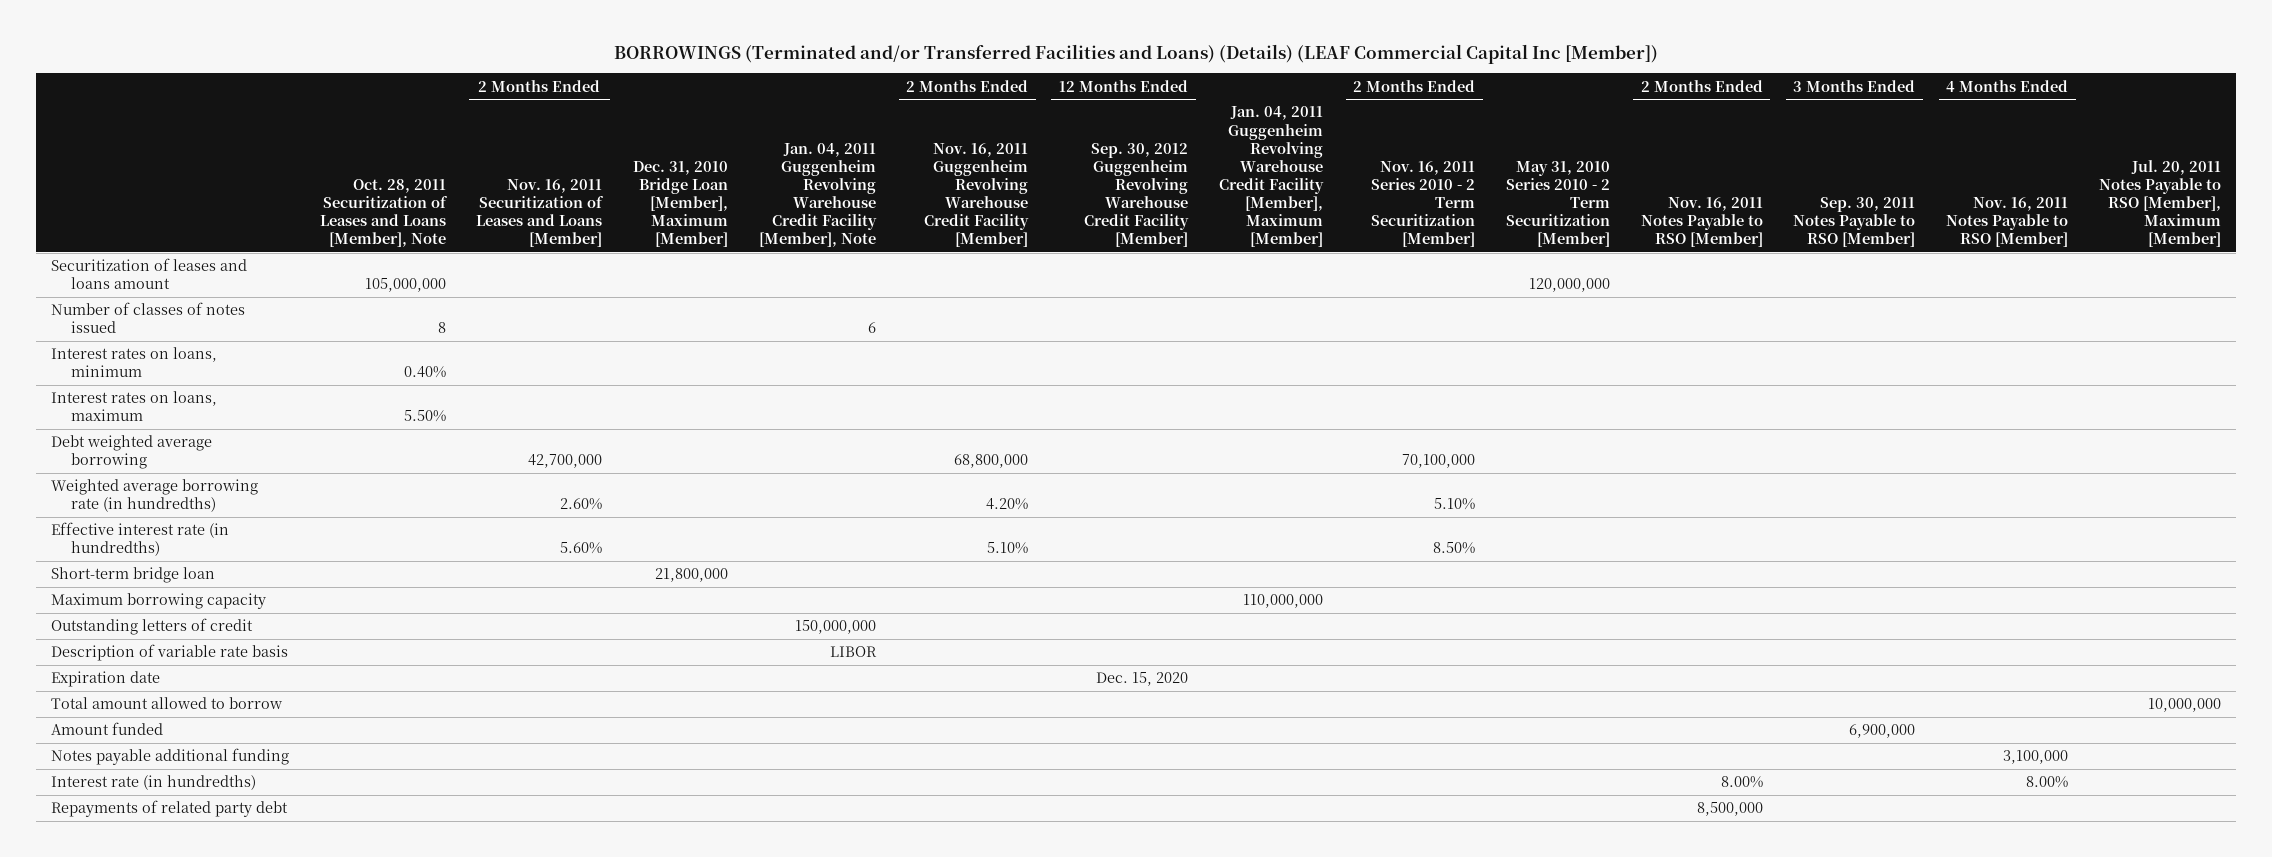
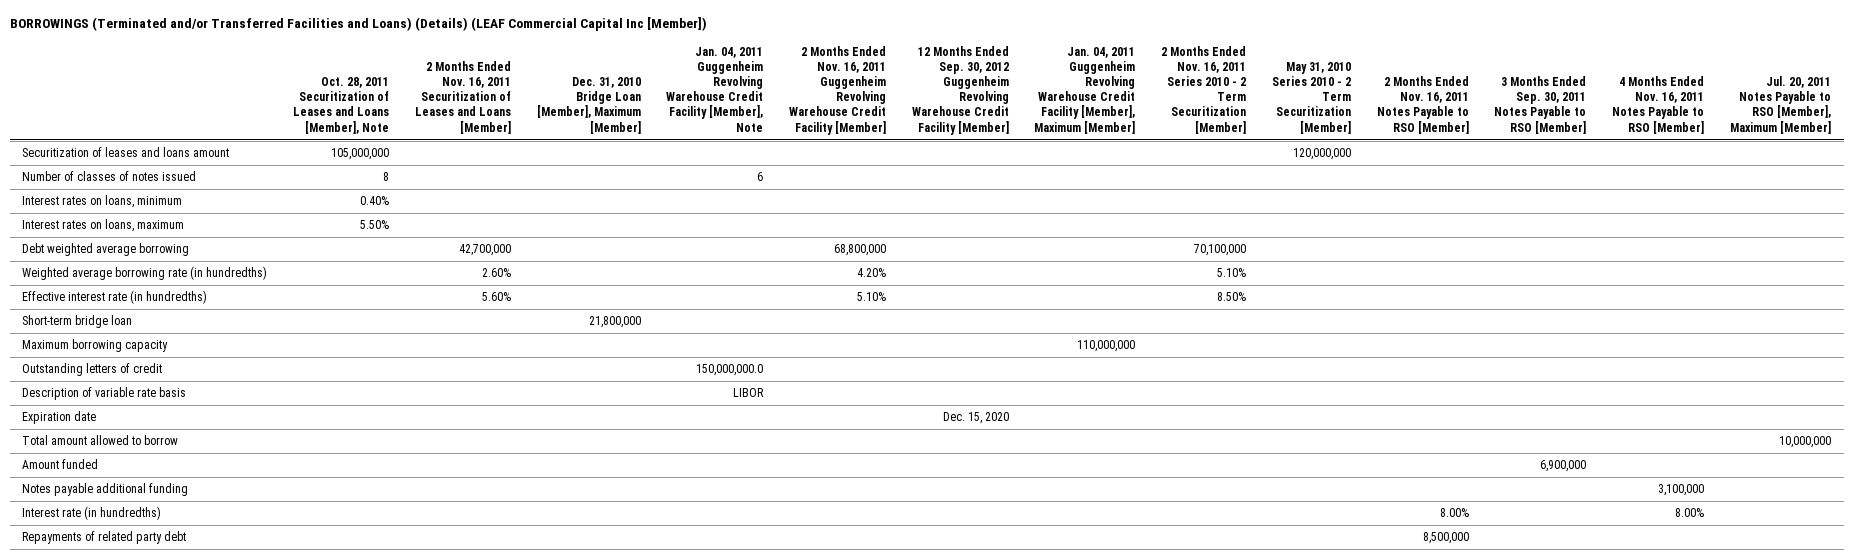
- Outstanding letters of credit | | | | 150,000,000 | | | | | | | | |
+ Outstanding letters of credit | | | | 150,000,000.0 | | | | | | | | |

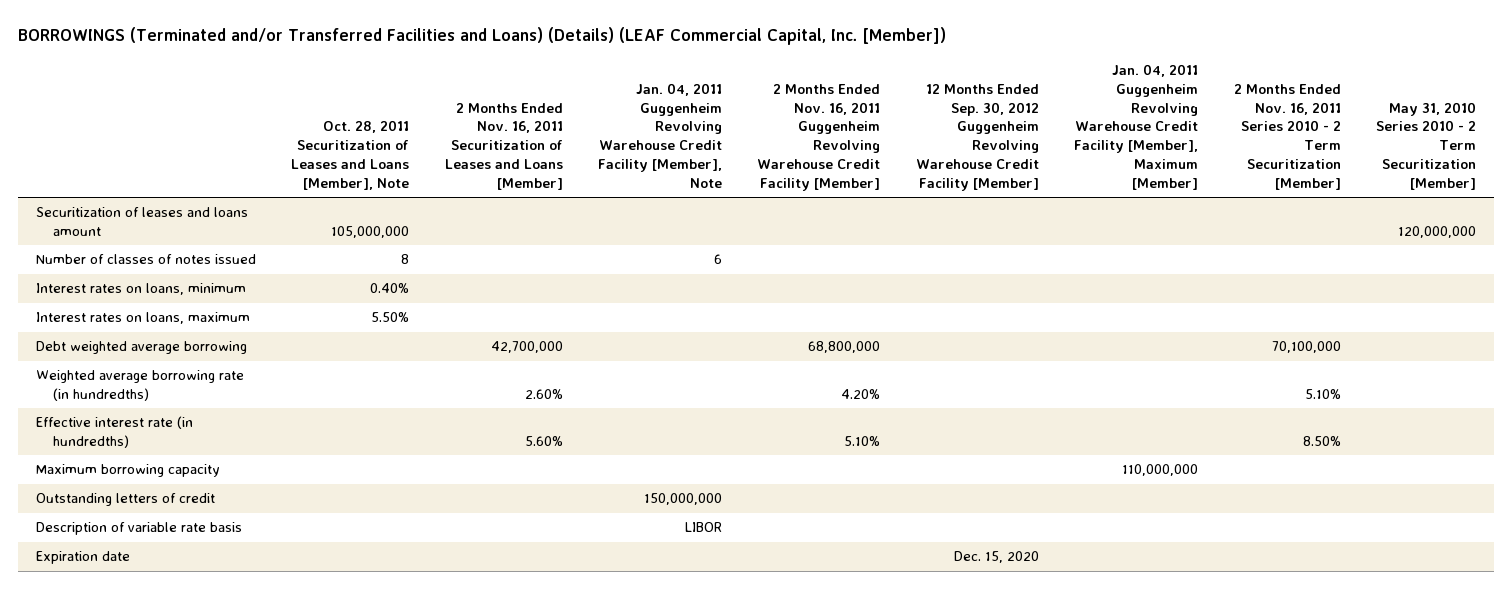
- BORROWINGS (Terminated and/or Transferred Facilities and Loans) (Details) (LEAF Commercial Capital Inc [Member])
+ BORROWINGS (Terminated and/or Transferred Facilities and Loans) (Details) (LEAF Commercial Capital, Inc. [Member])
- | Oct. 28, 2011 Securitization of Leases and Loans [Member], Note | 2 Months Ended Nov. 16, 2011 Securitization of Leases and Loans [Member] | Dec. 31, 2010 Bridge Loan [Member], Maximum [Member] | Jan. 04, 2011 Guggenheim Revolving Warehouse Credit Facility [Member], Note | 2 Months Ended Nov. 16, 2011 Guggenheim Revolving Warehouse Credit Facility [Member] | 12 Months Ended Sep. 30, 2012 Guggenheim Revolving Warehouse Credit Facility [Member] | Jan. 04, 2011 Guggenheim Revolving Warehouse Credit Facility [Member], Maximum [Member] | 2 Months Ended Nov. 16, 2011 Series 2010 - 2 Term Securitization [Member] | May 31, 2010 Series 2010 - 2 Term Securitization [Member] | 2 Months Ended Nov. 16, 2011 Notes Payable to RSO [Member] | 3 Months Ended Sep. 30, 2011 Notes Payable to RSO [Member] | 4 Months Ended Nov. 16, 2011 Notes Payable to RSO [Member] | Jul. 20, 2011 Notes Payable to RSO [Member], Maximum [Member]
+ | Oct. 28, 2011 Securitization of Leases and Loans [Member], Note | 2 Months Ended Nov. 16, 2011 Securitization of Leases and Loans [Member] | Jan. 04, 2011 Guggenheim Revolving Warehouse Credit Facility [Member], Note | 2 Months Ended Nov. 16, 2011 Guggenheim Revolving Warehouse Credit Facility [Member] | 12 Months Ended Sep. 30, 2012 Guggenheim Revolving Warehouse Credit Facility [Member] | Jan. 04, 2011 Guggenheim Revolving Warehouse Credit Facility [Member], Maximum [Member] | 2 Months Ended Nov. 16, 2011 Series 2010 - 2 Term Securitization [Member] | May 31, 2010 Series 2010 - 2 Term Securitization [Member]
- Short-term bridge loan | | | 21,800,000 | | | | | | | | | |
- Outstanding letters of credit | | | | 150,000,000.0 | | | | | | | | |
+ Outstanding letters of credit | | | 150,000,000 | | | | |
- Total amount allowed to borrow | | | | | | | | | | | | | 10,000,000
- Amount funded | | | | | | | | | | | 6,900,000 | |
- Notes payable additional funding | | | | | | | | | | | | 3,100,000 |
- Interest rate (in hundredths) | | | | | | | | | | 8.00% | | 8.00% |
- Repayments of related party debt | | | | | | | | | | 8,500,000 | | |

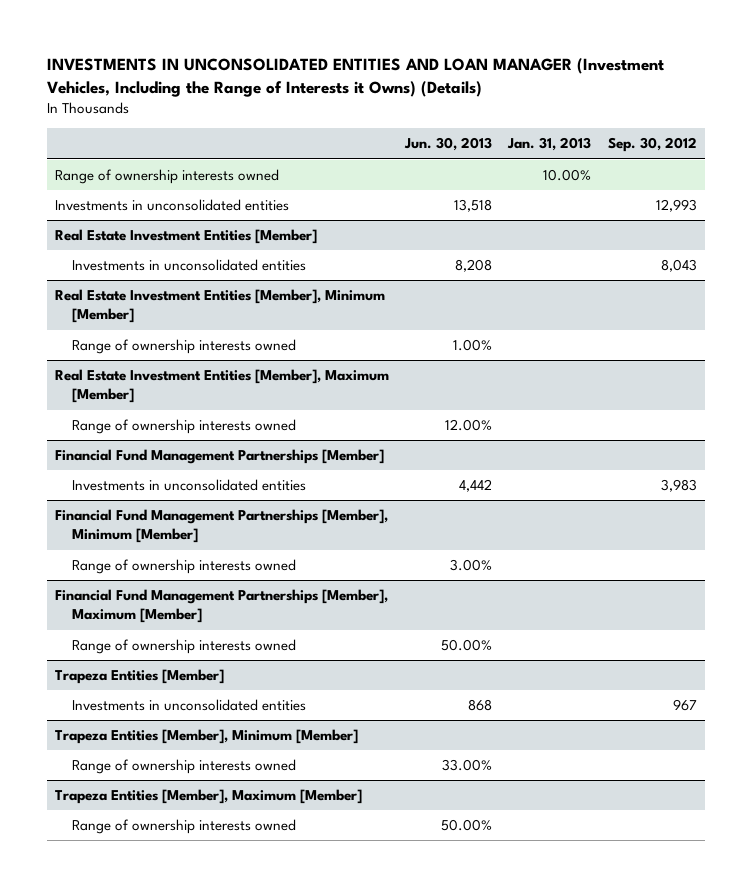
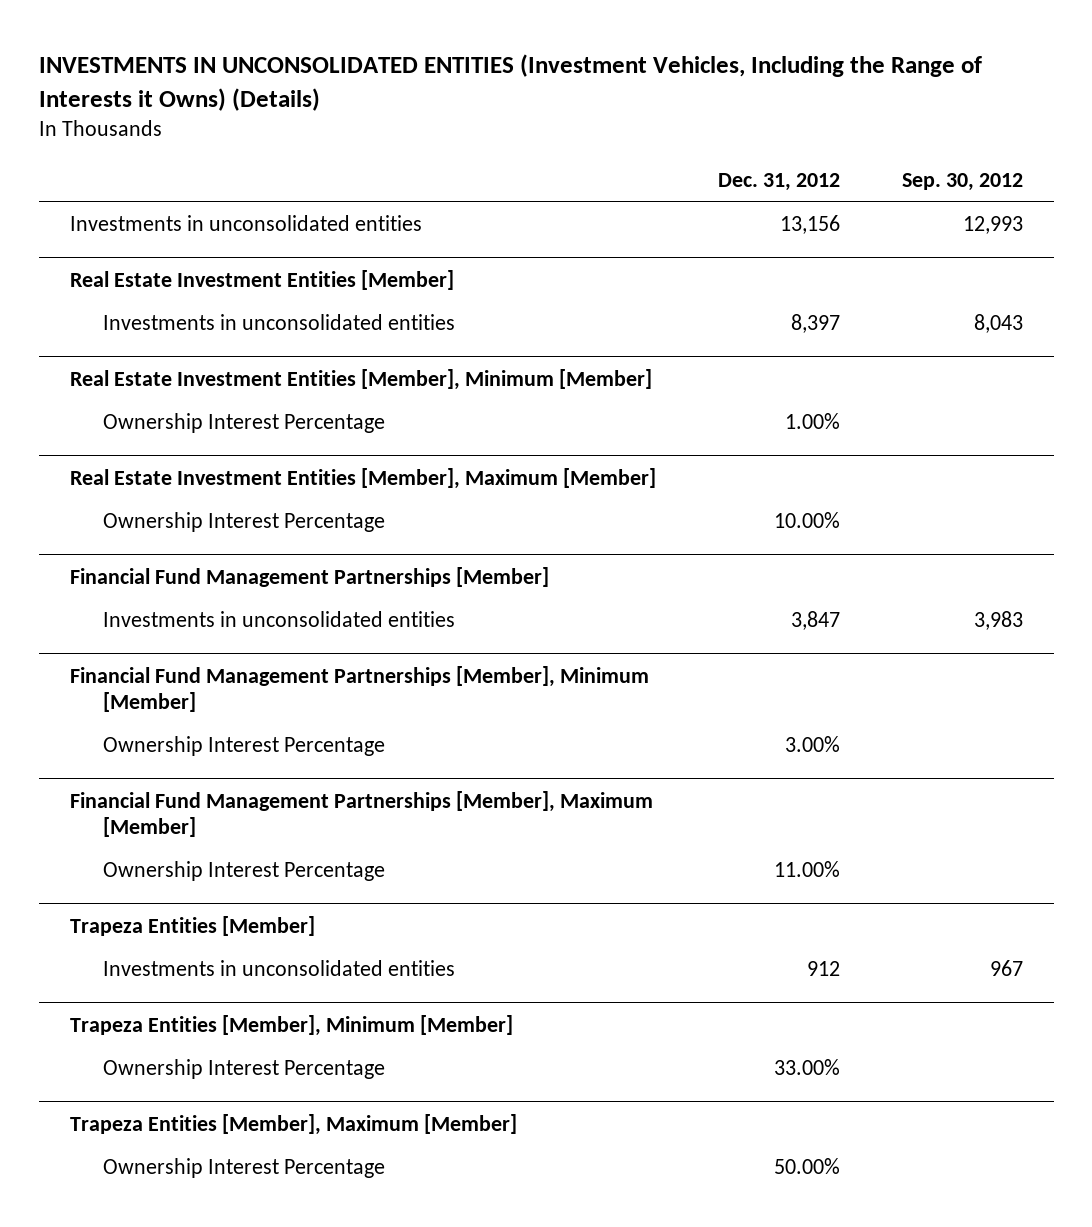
- INVESTMENTS IN UNCONSOLIDATED ENTITIES AND LOAN MANAGER (Investment Vehicles, Including the Range of Interests it Owns) (Details)
+ INVESTMENTS IN UNCONSOLIDATED ENTITIES (Investment Vehicles, Including the Range of Interests it Owns) (Details)
- | Jun. 30, 2013 | Jan. 31, 2013 | Sep. 30, 2012
+ | Dec. 31, 2012 | Sep. 30, 2012
- Range of ownership interests owned | | 10.00% |
@ Real Estate Investment Entities [Member], Minimum [Member]
- Range of ownership interests owned | 1.00% | |
+ Ownership Interest Percentage | 1.00% |
@ Real Estate Investment Entities [Member], Maximum [Member]
- Range of ownership interests owned | 12.00% | |
+ Ownership Interest Percentage | 10.00% |
@ Financial Fund Management Partnerships [Member], Minimum [Member]
- Range of ownership interests owned | 3.00% | |
+ Ownership Interest Percentage | 3.00% |
@ Financial Fund Management Partnerships [Member], Maximum [Member]
- Range of ownership interests owned | 50.00% | |
+ Ownership Interest Percentage | 11.00% |
@ Trapeza Entities [Member], Minimum [Member]
- Range of ownership interests owned | 33.00% | |
+ Ownership Interest Percentage | 33.00% |
@ Trapeza Entities [Member], Maximum [Member]
- Range of ownership interests owned | 50.00% | |
+ Ownership Interest Percentage | 50.00% |

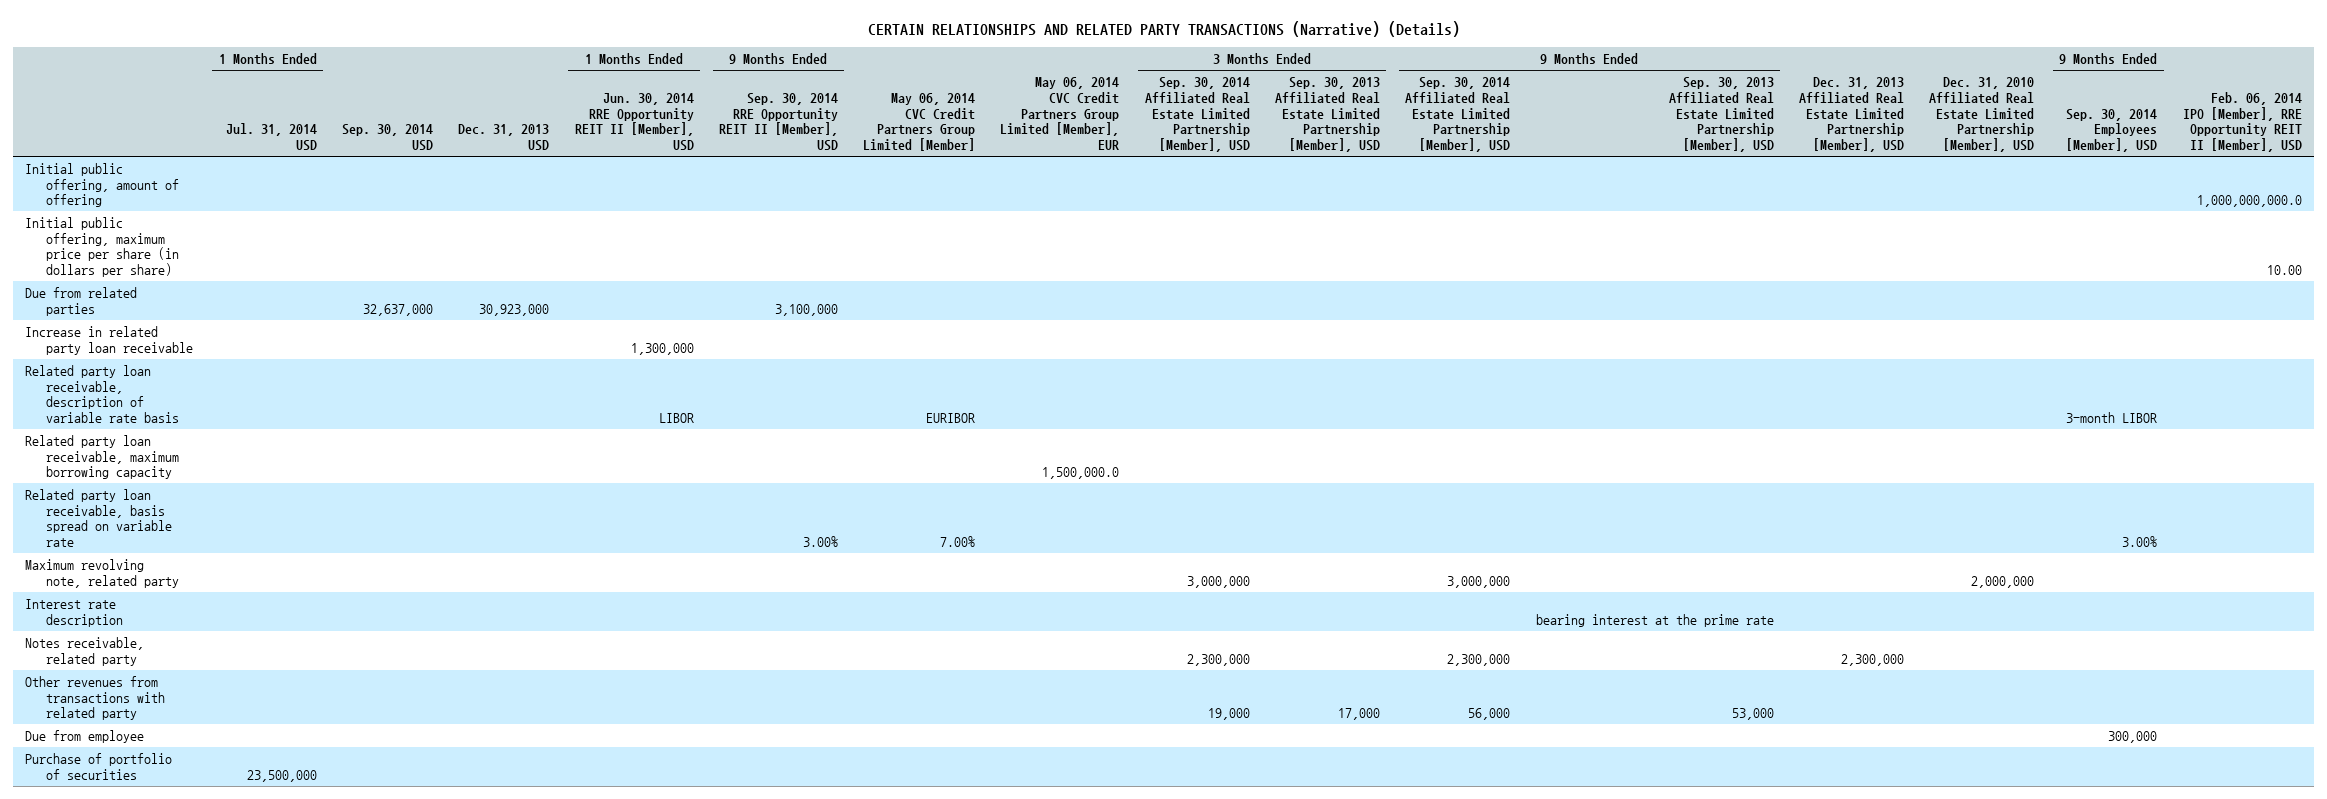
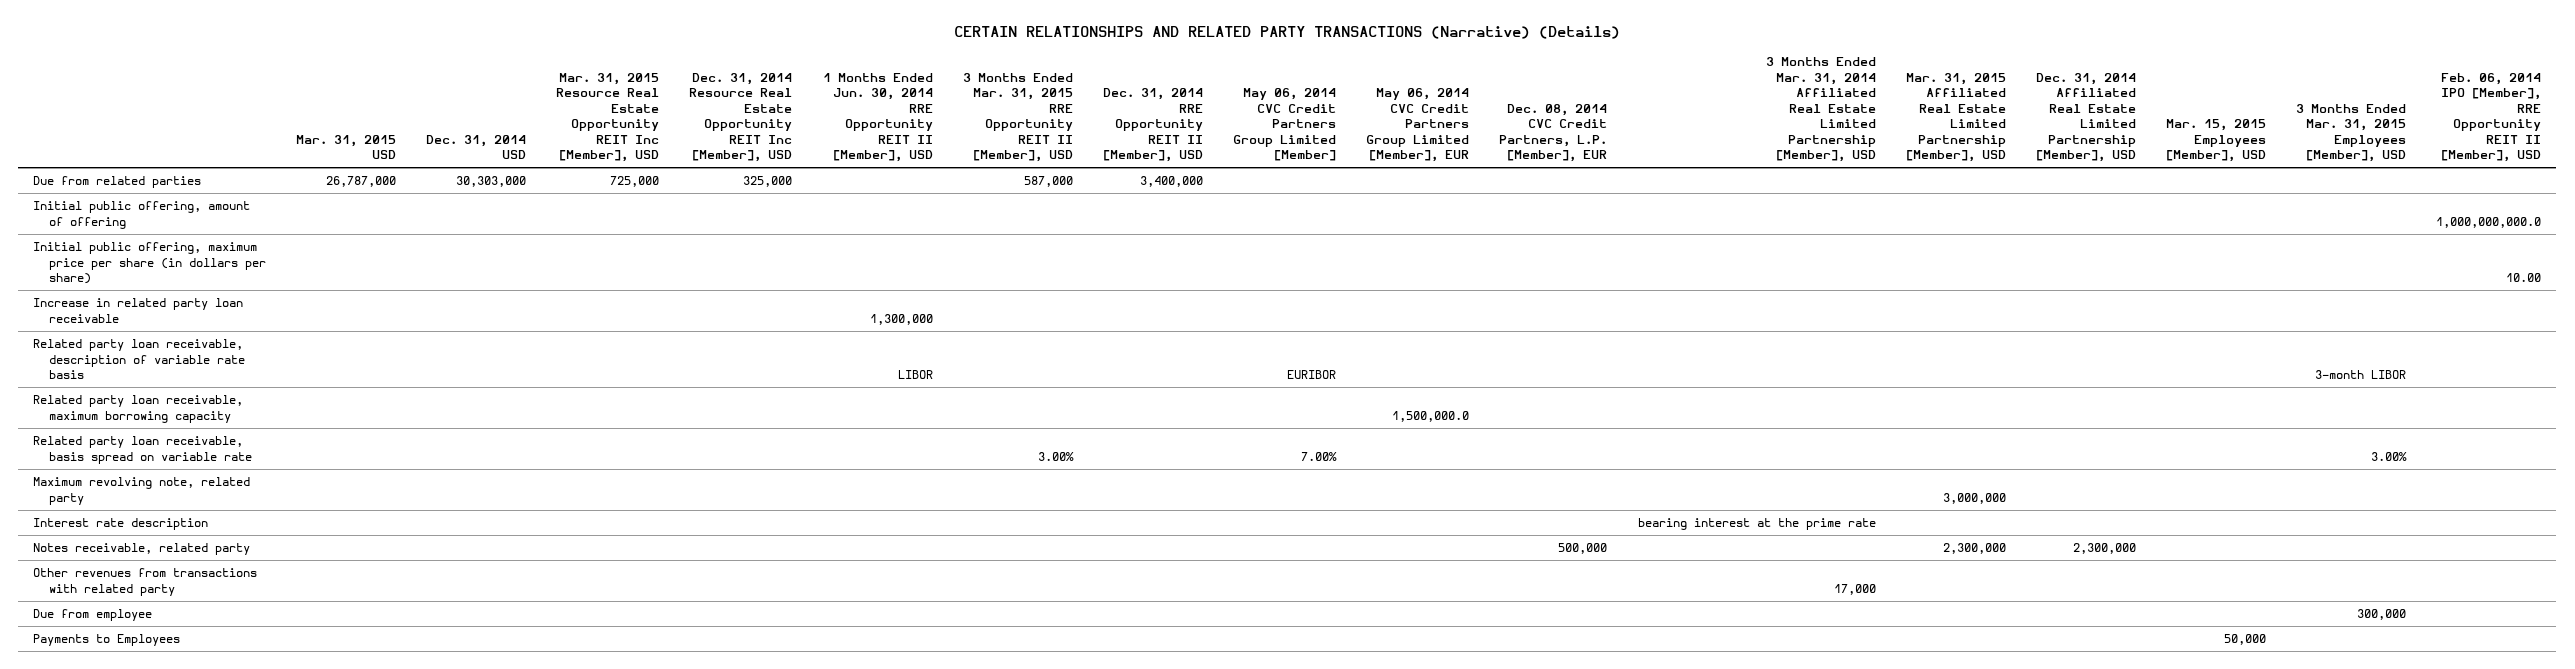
- | 1 Months Ended Jul. 31, 2014 USD | Sep. 30, 2014 USD | Dec. 31, 2013 USD | 1 Months Ended Jun. 30, 2014 RRE Opportunity REIT II [Member], USD | 9 Months Ended Sep. 30, 2014 RRE Opportunity REIT II [Member], USD | May 06, 2014 CVC Credit Partners Group Limited [Member] | May 06, 2014 CVC Credit Partners Group Limited [Member], EUR | 3 Months Ended Sep. 30, 2014 Affiliated Real Estate Limited Partnership [Member], USD | 3 Months Ended Sep. 30, 2013 Affiliated Real Estate Limited Partnership [Member], USD | 9 Months Ended Sep. 30, 2014 Affiliated Real Estate Limited Partnership [Member], USD | 9 Months Ended Sep. 30, 2013 Affiliated Real Estate Limited Partnership [Member], USD | Dec. 31, 2013 Affiliated Real Estate Limited Partnership [Member], USD | Dec. 31, 2010 Affiliated Real Estate Limited Partnership [Member], USD | 9 Months Ended Sep. 30, 2014 Employees [Member], USD | Feb. 06, 2014 IPO [Member], RRE Opportunity REIT II [Member], USD
+ | Mar. 31, 2015 USD | Dec. 31, 2014 USD | Mar. 31, 2015 Resource Real Estate Opportunity REIT Inc [Member], USD | Dec. 31, 2014 Resource Real Estate Opportunity REIT Inc [Member], USD | 1 Months Ended Jun. 30, 2014 RRE Opportunity REIT II [Member], USD | 3 Months Ended Mar. 31, 2015 RRE Opportunity REIT II [Member], USD | Dec. 31, 2014 RRE Opportunity REIT II [Member], USD | May 06, 2014 CVC Credit Partners Group Limited [Member] | May 06, 2014 CVC Credit Partners Group Limited [Member], EUR | Dec. 08, 2014 CVC Credit Partners, L.P. [Member], EUR | 3 Months Ended Mar. 31, 2014 Affiliated Real Estate Limited Partnership [Member], USD | Mar. 31, 2015 Affiliated Real Estate Limited Partnership [Member], USD | Dec. 31, 2014 Affiliated Real Estate Limited Partnership [Member], USD | Mar. 15, 2015 Employees [Member], USD | 3 Months Ended Mar. 31, 2015 Employees [Member], USD | Feb. 06, 2014 IPO [Member], RRE Opportunity REIT II [Member], USD
moved up: Due from related parties | 26,787,000 | 30,303,000 | 725,000 | 325,000 | | 587,000 | 3,400,000 | | | | | | | | |
- Purchase of portfolio of securities | 23,500,000 | | | | | | | | | | | | | |
+ Payments to Employees | | | | | | | | | | | | | | 50,000 | |

